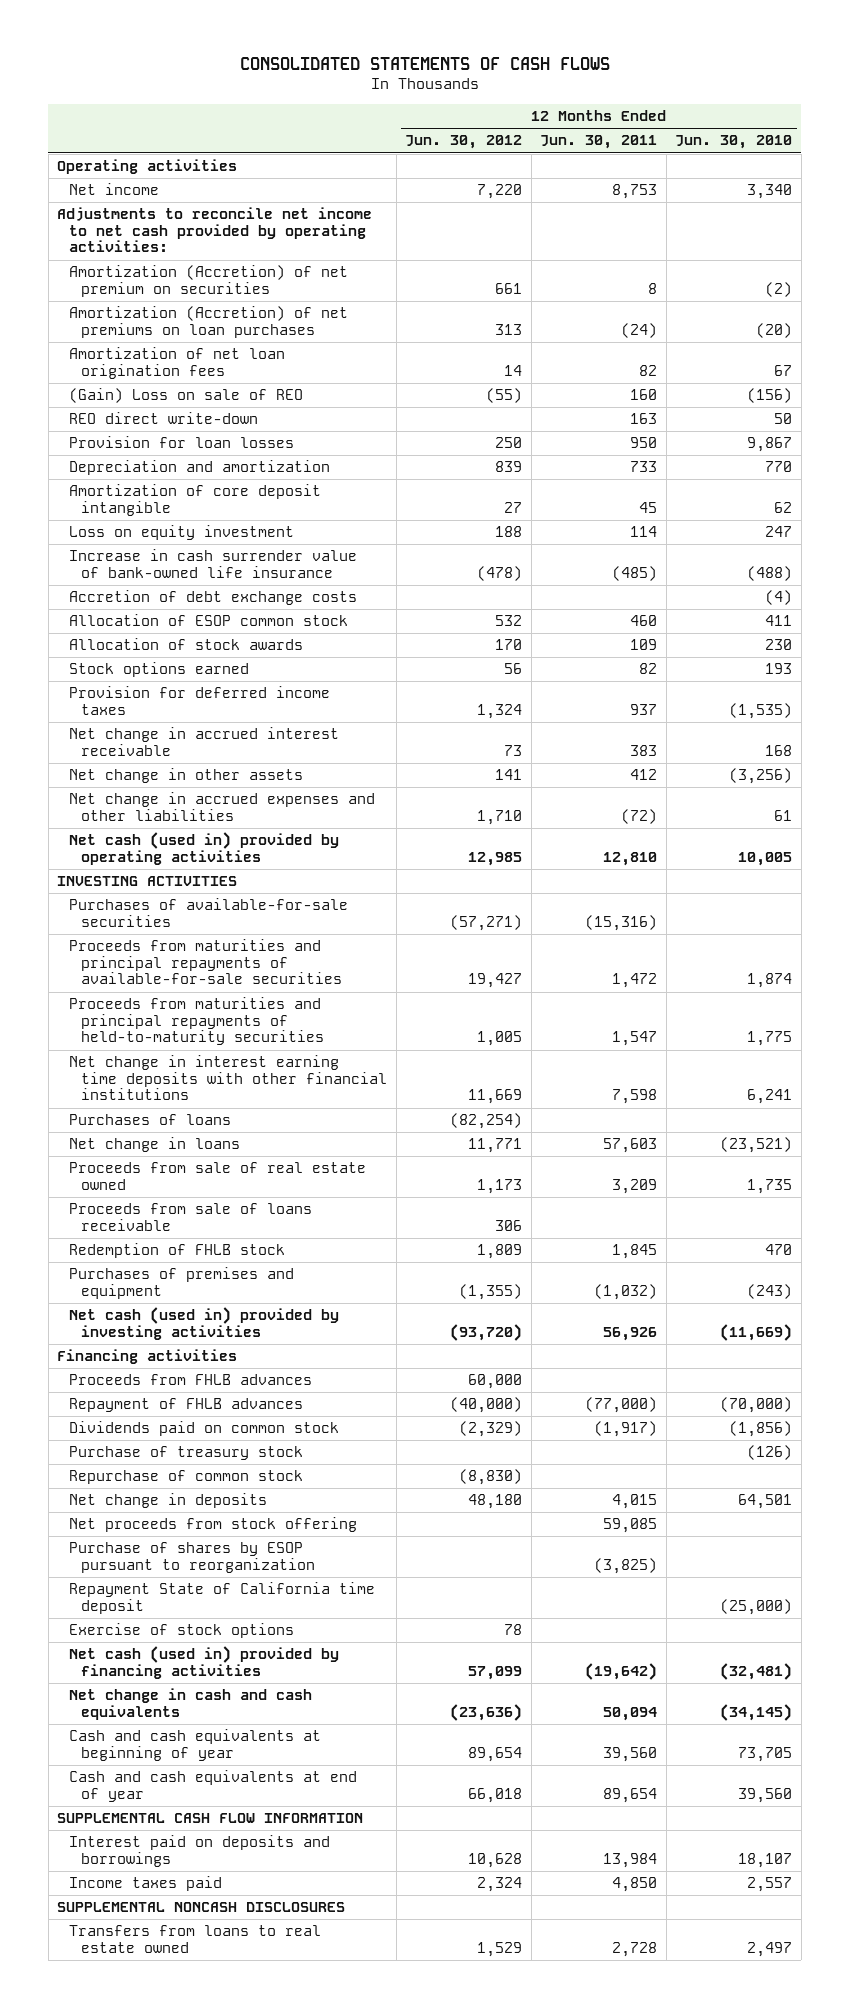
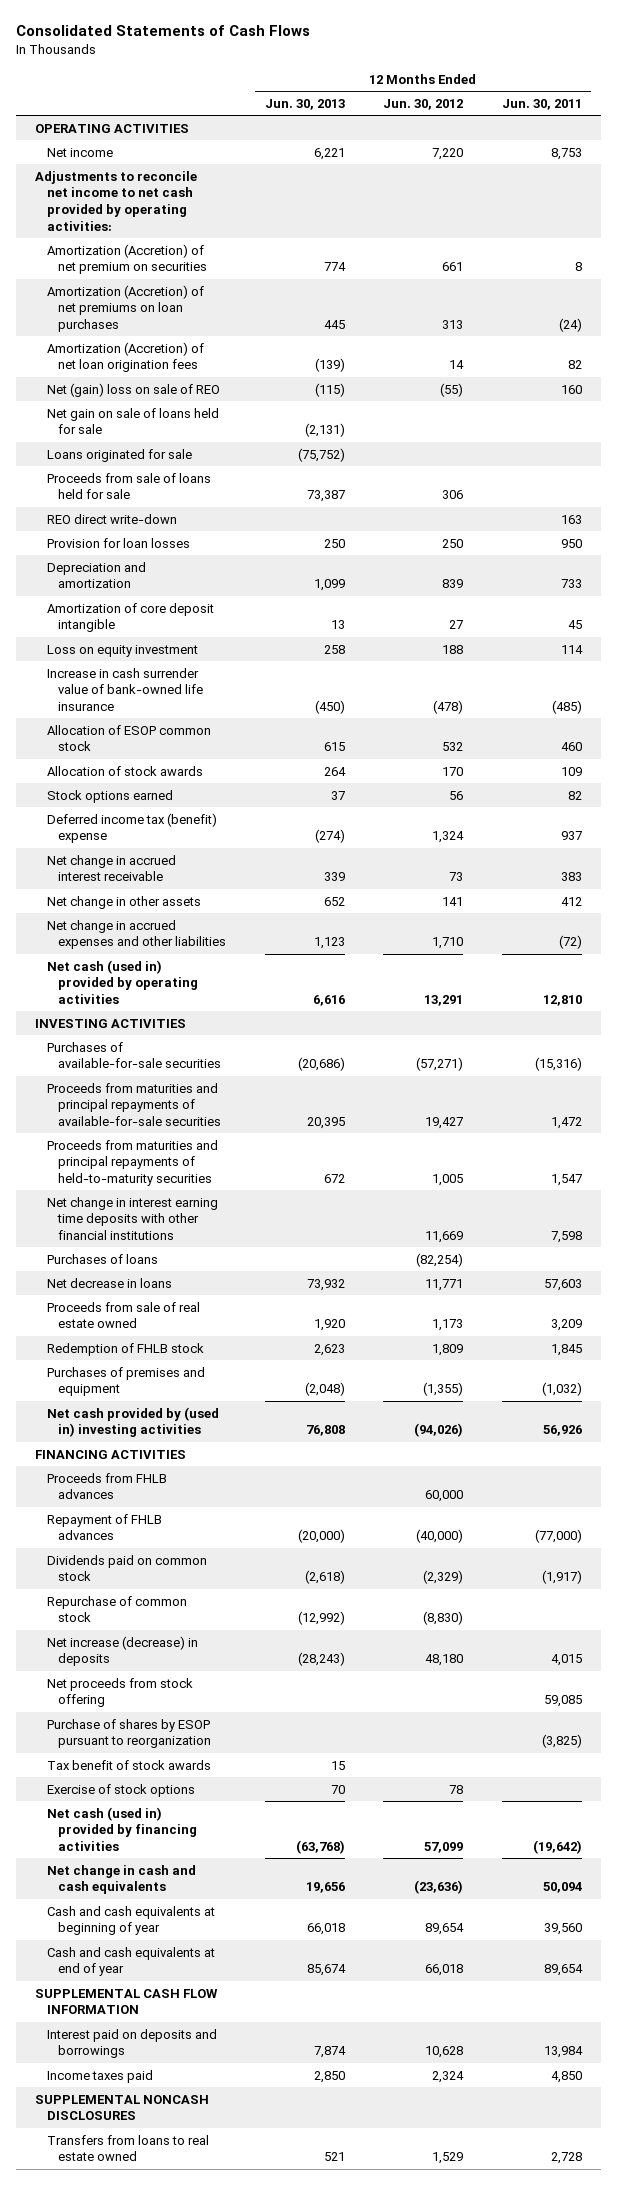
- CONSOLIDATED STATEMENTS OF CASH FLOWS
+ Consolidated Statements of Cash Flows
- | 12 Months Ended Jun. 30, 2012 | 12 Months Ended Jun. 30, 2011 | 12 Months Ended Jun. 30, 2010
+ | 12 Months Ended Jun. 30, 2013 | 12 Months Ended Jun. 30, 2012 | 12 Months Ended Jun. 30, 2011
- Operating activities
+ OPERATING ACTIVITIES
- Amortization of net loan origination fees | 14 | 82 | 67
- (Gain) Loss on sale of REO | (55) | 160 | (156)
+ Amortization (Accretion) of net loan origination fees | (139) | 14 | 82
+ Net (gain) loss on sale of REO | (115) | (55) | 160
+ Net gain on sale of loans held for sale | (2,131) | |
+ Loans originated for sale | (75,752) | |
+ Proceeds from sale of loans held for sale | 73,387 | 306 |
- Accretion of debt exchange costs | | | (4)
- Provision for deferred income taxes | 1,324 | 937 | (1,535)
+ Deferred income tax (benefit) expense | (274) | 1,324 | 937
- Net cash (used in) provided by operating activities | 12,985 | 12,810 | 10,005
+ Net cash (used in) provided by operating activities | 6,616 | 13,291 | 12,810
- Net change in loans | 11,771 | 57,603 | (23,521)
+ Net decrease in loans | 73,932 | 11,771 | 57,603
- Proceeds from sale of loans receivable | 306 | |
- Net cash (used in) provided by investing activities | (93,720) | 56,926 | (11,669)
- Financing activities
+ Net cash provided by (used in) investing activities | 76,808 | (94,026) | 56,926
+ FINANCING ACTIVITIES
- Purchase of treasury stock | | | (126)
- Net change in deposits | 48,180 | 4,015 | 64,501
+ Net increase (decrease) in deposits | (28,243) | 48,180 | 4,015
- Repayment State of California time deposit | | | (25,000)
+ Tax benefit of stock awards | 15 | |

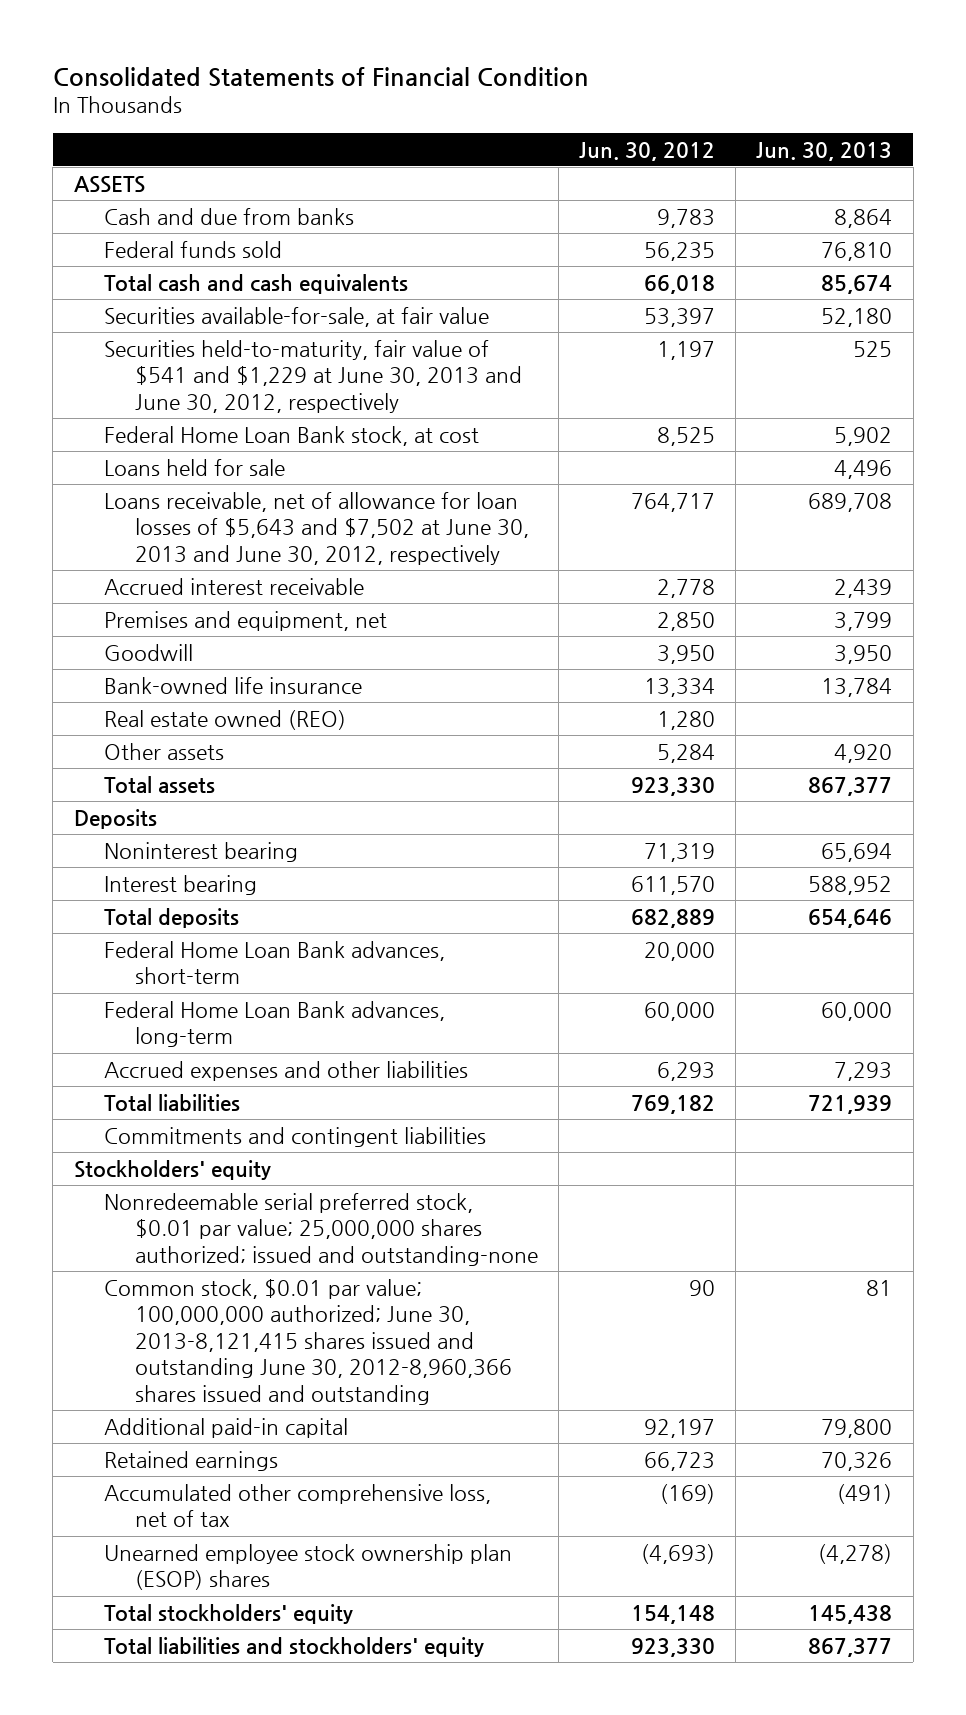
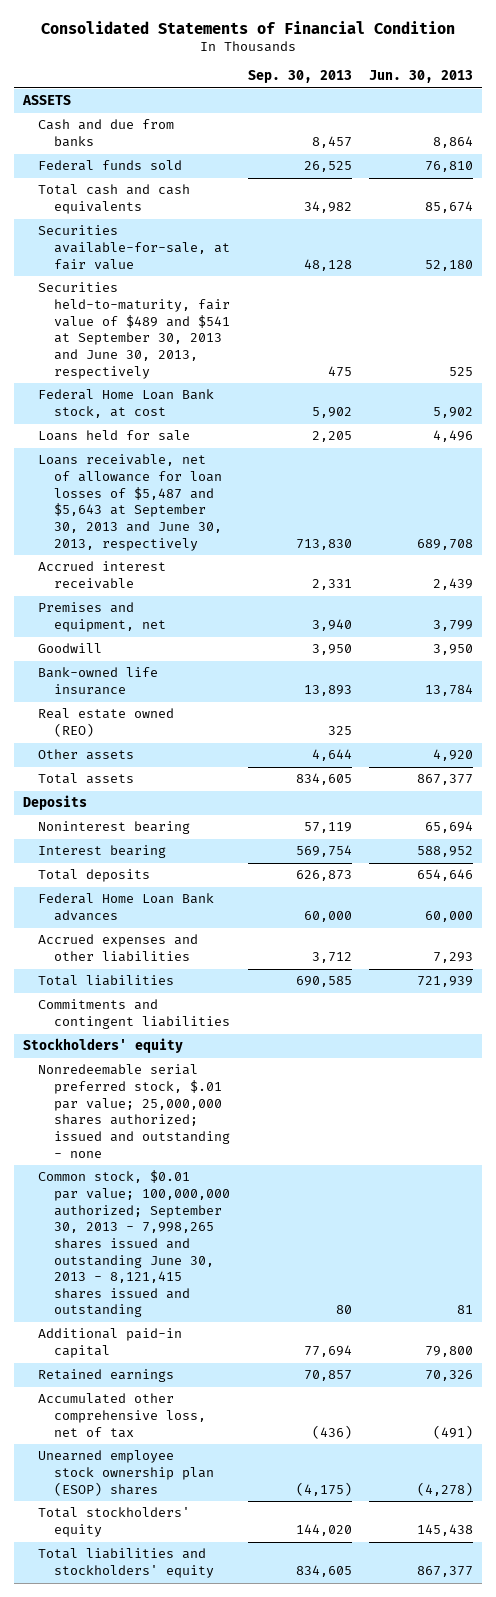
- | Jun. 30, 2012 | Jun. 30, 2013
+ | Sep. 30, 2013 | Jun. 30, 2013
- Securities held-to-maturity, fair value of $541 and $1,229 at June 30, 2013 and June 30, 2012, respectively | 1,197 | 525
+ Securities held-to-maturity, fair value of $489 and $541 at September 30, 2013 and June 30, 2013, respectively | 475 | 525
- Loans receivable, net of allowance for loan losses of $5,643 and $7,502 at June 30, 2013 and June 30, 2012, respectively | 764,717 | 689,708
+ Loans receivable, net of allowance for loan losses of $5,487 and $5,643 at September 30, 2013 and June 30, 2013, respectively | 713,830 | 689,708
- Federal Home Loan Bank advances, short-term | 20,000 |
- Federal Home Loan Bank advances, long-term | 60,000 | 60,000
+ Federal Home Loan Bank advances | 60,000 | 60,000
- Nonredeemable serial preferred stock, $0.01 par value; 25,000,000 shares authorized; issued and outstanding-none
- Common stock, $0.01 par value; 100,000,000 authorized; June 30, 2013-8,121,415 shares issued and outstanding June 30, 2012-8,960,366 shares issued and outstanding | 90 | 81
+ Nonredeemable serial preferred stock, $.01 par value; 25,000,000 shares authorized; issued and outstanding - none
+ Common stock, $0.01 par value; 100,000,000 authorized; September 30, 2013 - 7,998,265 shares issued and outstanding June 30, 2013 - 8,121,415 shares issued and outstanding | 80 | 81

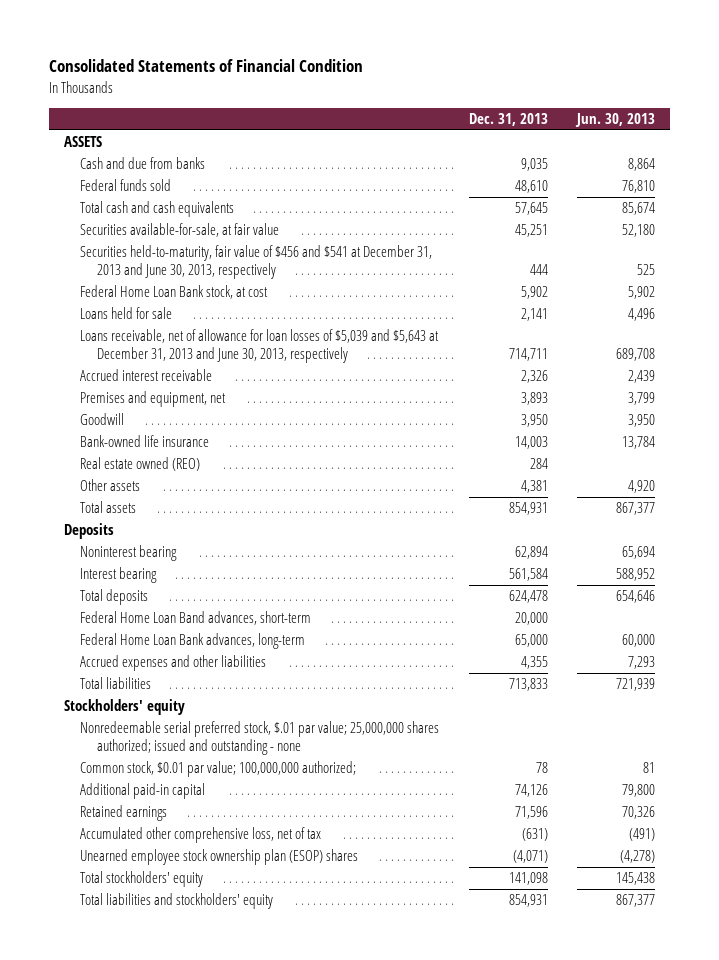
- | Sep. 30, 2013 | Jun. 30, 2013
+ | Dec. 31, 2013 | Jun. 30, 2013
- Securities held-to-maturity, fair value of $489 and $541 at September 30, 2013 and June 30, 2013, respectively | 475 | 525
+ Securities held-to-maturity, fair value of $456 and $541 at December 31, 2013 and June 30, 2013, respectively | 444 | 525
- Loans receivable, net of allowance for loan losses of $5,487 and $5,643 at September 30, 2013 and June 30, 2013, respectively | 713,830 | 689,708
+ Loans receivable, net of allowance for loan losses of $5,039 and $5,643 at December 31, 2013 and June 30, 2013, respectively | 714,711 | 689,708
- Federal Home Loan Bank advances | 60,000 | 60,000
+ Federal Home Loan Band advances, short-term | 20,000 |
+ Federal Home Loan Bank advances, long-term | 65,000 | 60,000
- Commitments and contingent liabilities
- Common stock, $0.01 par value; 100,000,000 authorized; September 30, 2013 - 7,998,265 shares issued and outstanding June 30, 2013 - 8,121,415 shares issued and outstanding | 80 | 81
+ Common stock, $0.01 par value; 100,000,000 authorized; | 78 | 81

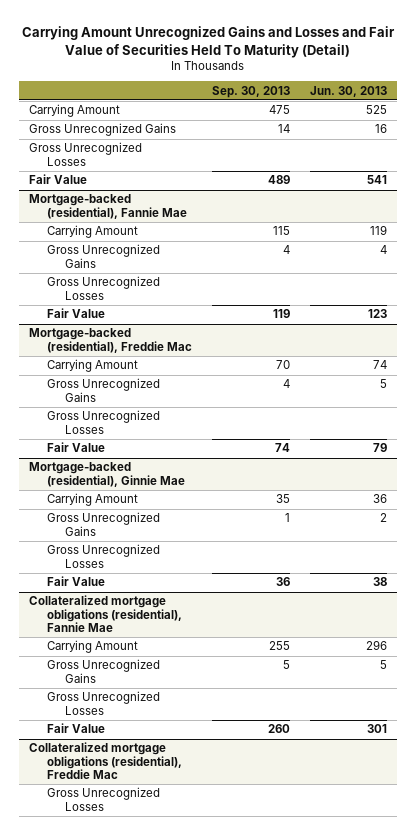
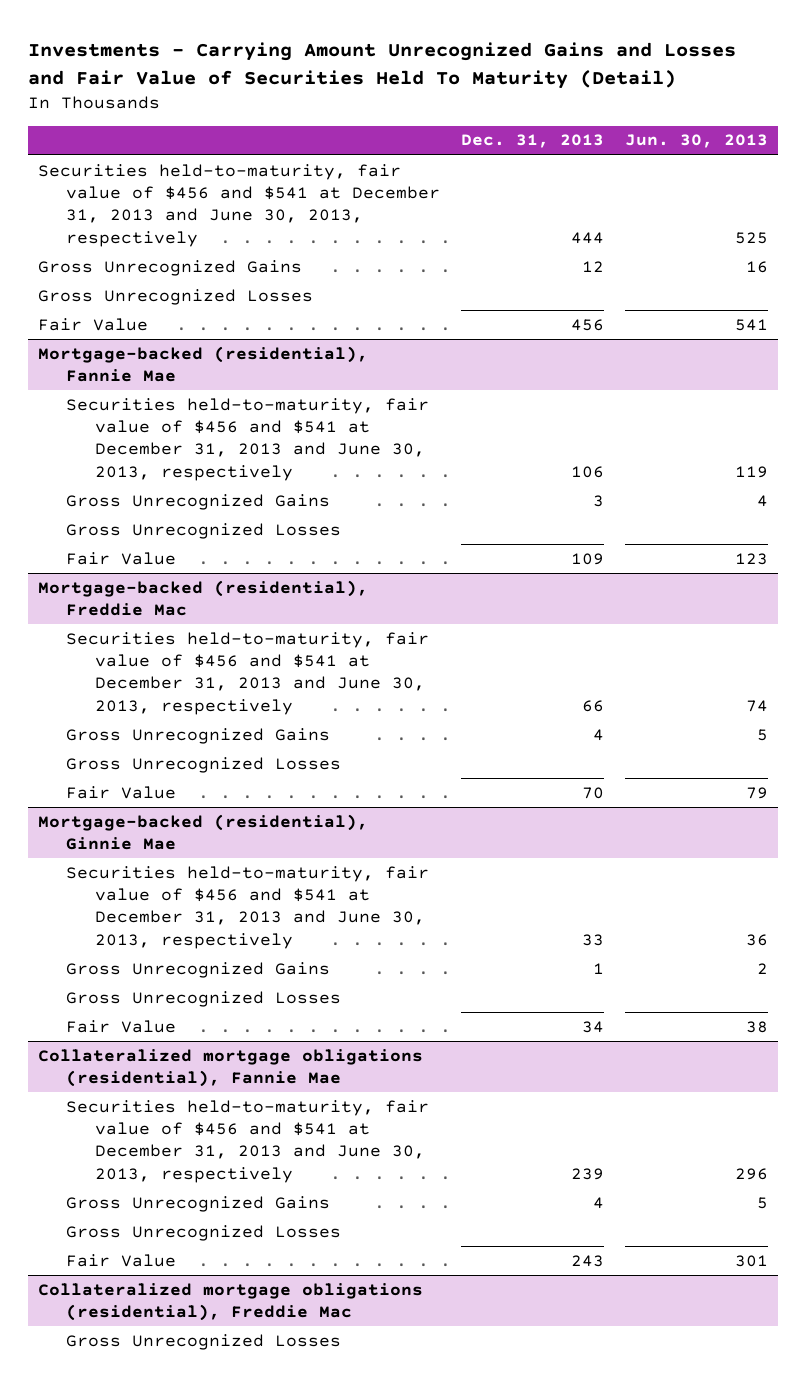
- Carrying Amount Unrecognized Gains and Losses and Fair Value of Securities Held To Maturity (Detail)
+ Investments - Carrying Amount Unrecognized Gains and Losses and Fair Value of Securities Held To Maturity (Detail)
- | Sep. 30, 2013 | Jun. 30, 2013
+ | Dec. 31, 2013 | Jun. 30, 2013
- Carrying Amount | 475 | 525
+ Securities held-to-maturity, fair value of $456 and $541 at December 31, 2013 and June 30, 2013, respectively | 444 | 525
@ Mortgage-backed (residential), Fannie Mae
- Carrying Amount | 115 | 119
+ Securities held-to-maturity, fair value of $456 and $541 at December 31, 2013 and June 30, 2013, respectively | 106 | 119
@ Mortgage-backed (residential), Freddie Mac
- Carrying Amount | 70 | 74
+ Securities held-to-maturity, fair value of $456 and $541 at December 31, 2013 and June 30, 2013, respectively | 66 | 74
@ Mortgage-backed (residential), Ginnie Mae
- Carrying Amount | 35 | 36
+ Securities held-to-maturity, fair value of $456 and $541 at December 31, 2013 and June 30, 2013, respectively | 33 | 36
@ Collateralized mortgage obligations (residential), Fannie Mae
- Carrying Amount | 255 | 296
+ Securities held-to-maturity, fair value of $456 and $541 at December 31, 2013 and June 30, 2013, respectively | 239 | 296

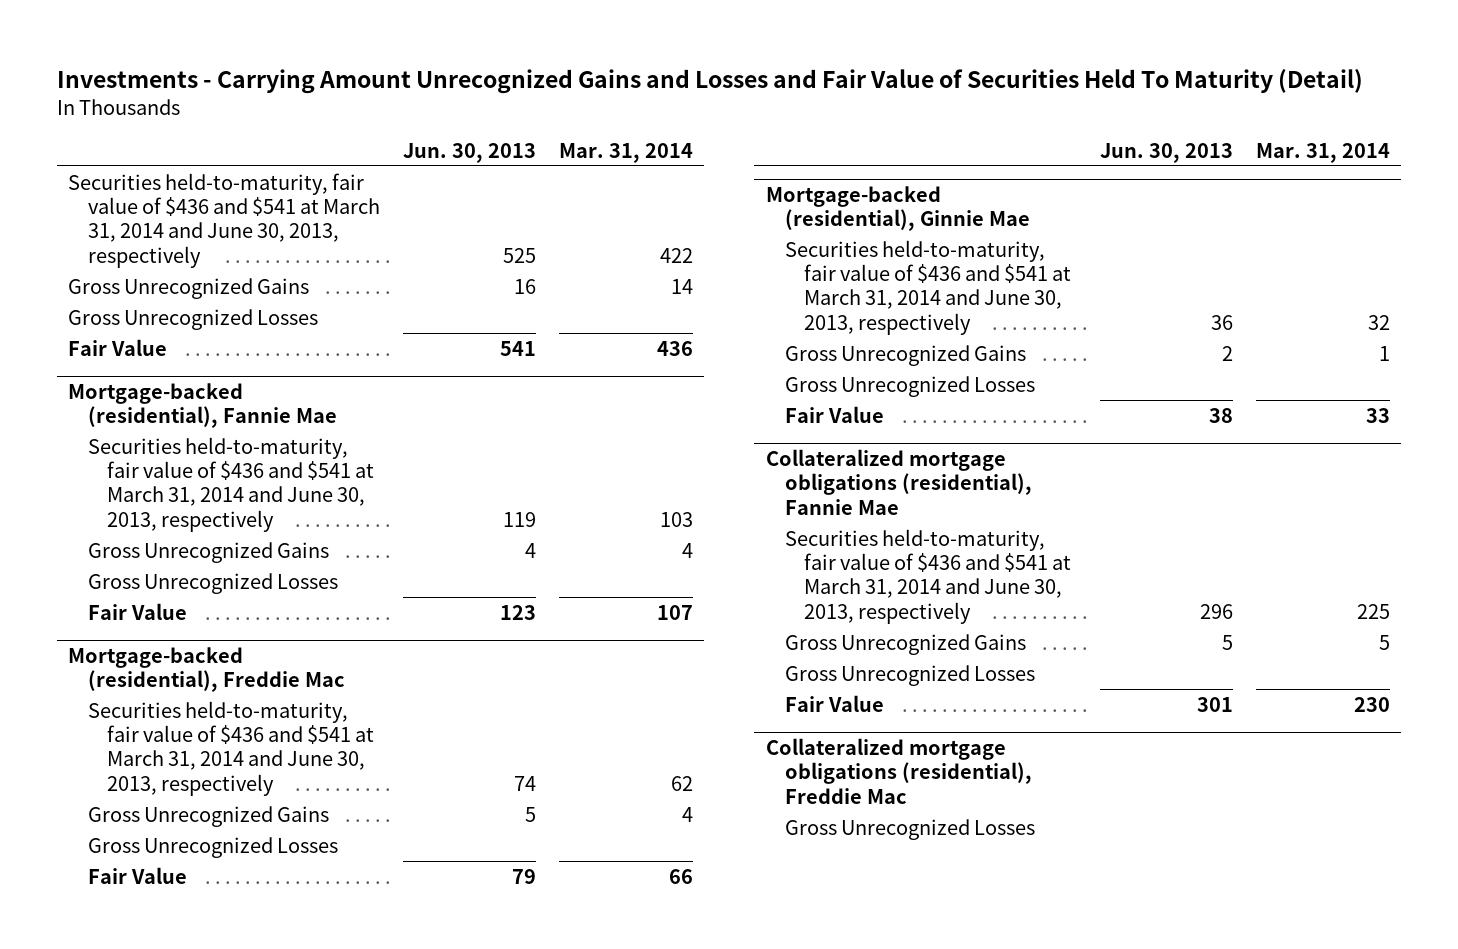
- | Dec. 31, 2013 | Jun. 30, 2013
+ | Jun. 30, 2013 | Mar. 31, 2014
- Securities held-to-maturity, fair value of $456 and $541 at December 31, 2013 and June 30, 2013, respectively | 444 | 525
+ Securities held-to-maturity, fair value of $436 and $541 at March 31, 2014 and June 30, 2013, respectively | 525 | 422
@ Mortgage-backed (residential), Fannie Mae
- Securities held-to-maturity, fair value of $456 and $541 at December 31, 2013 and June 30, 2013, respectively | 106 | 119
+ Securities held-to-maturity, fair value of $436 and $541 at March 31, 2014 and June 30, 2013, respectively | 119 | 103
@ Mortgage-backed (residential), Freddie Mac
- Securities held-to-maturity, fair value of $456 and $541 at December 31, 2013 and June 30, 2013, respectively | 66 | 74
+ Securities held-to-maturity, fair value of $436 and $541 at March 31, 2014 and June 30, 2013, respectively | 74 | 62
@ Mortgage-backed (residential), Ginnie Mae
- Securities held-to-maturity, fair value of $456 and $541 at December 31, 2013 and June 30, 2013, respectively | 33 | 36
+ Securities held-to-maturity, fair value of $436 and $541 at March 31, 2014 and June 30, 2013, respectively | 36 | 32
@ Collateralized mortgage obligations (residential), Fannie Mae
- Securities held-to-maturity, fair value of $456 and $541 at December 31, 2013 and June 30, 2013, respectively | 239 | 296
+ Securities held-to-maturity, fair value of $436 and $541 at March 31, 2014 and June 30, 2013, respectively | 296 | 225

